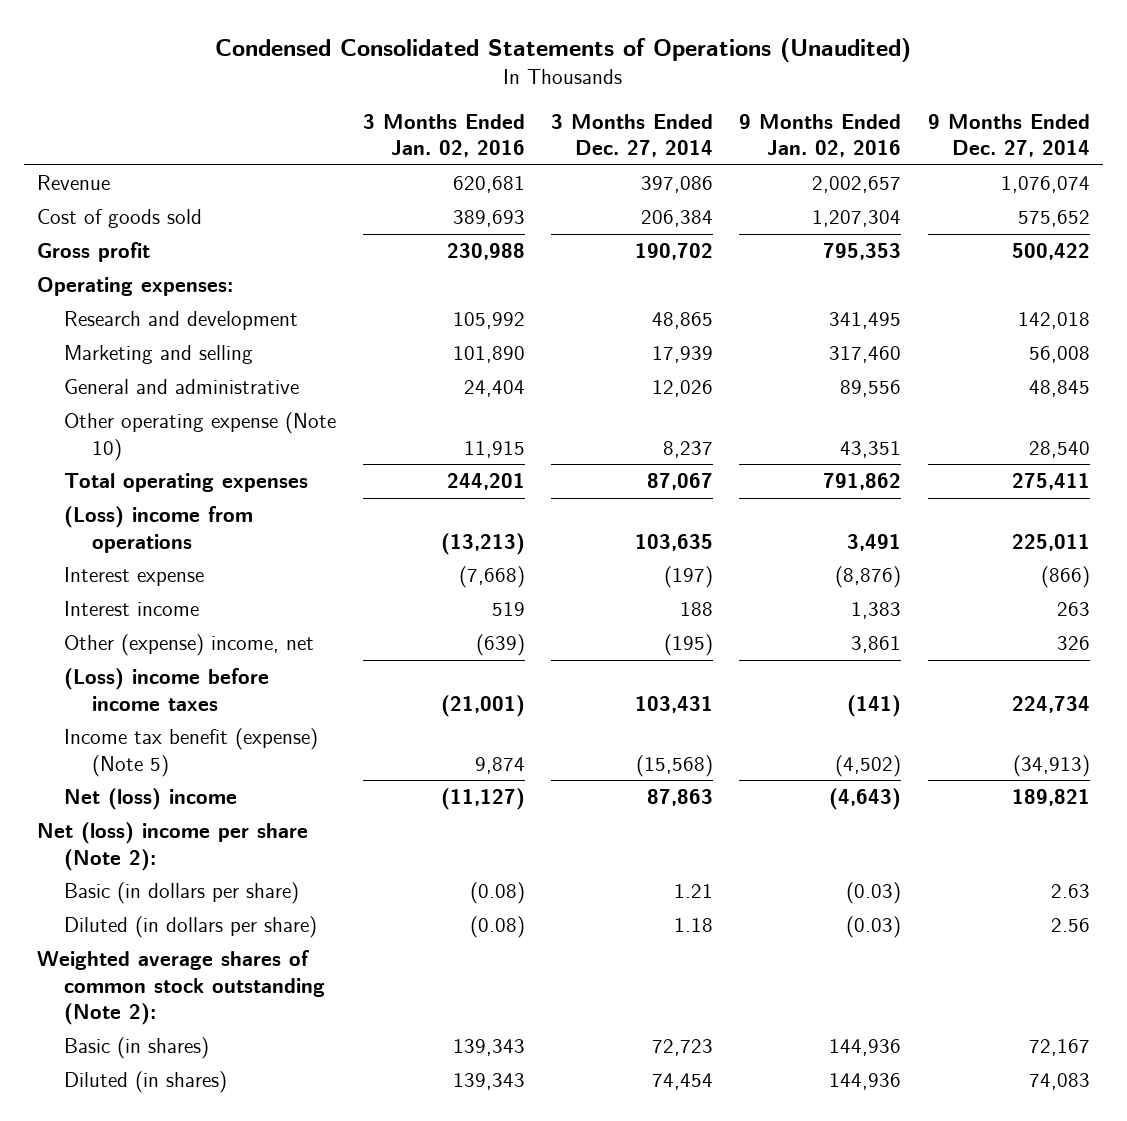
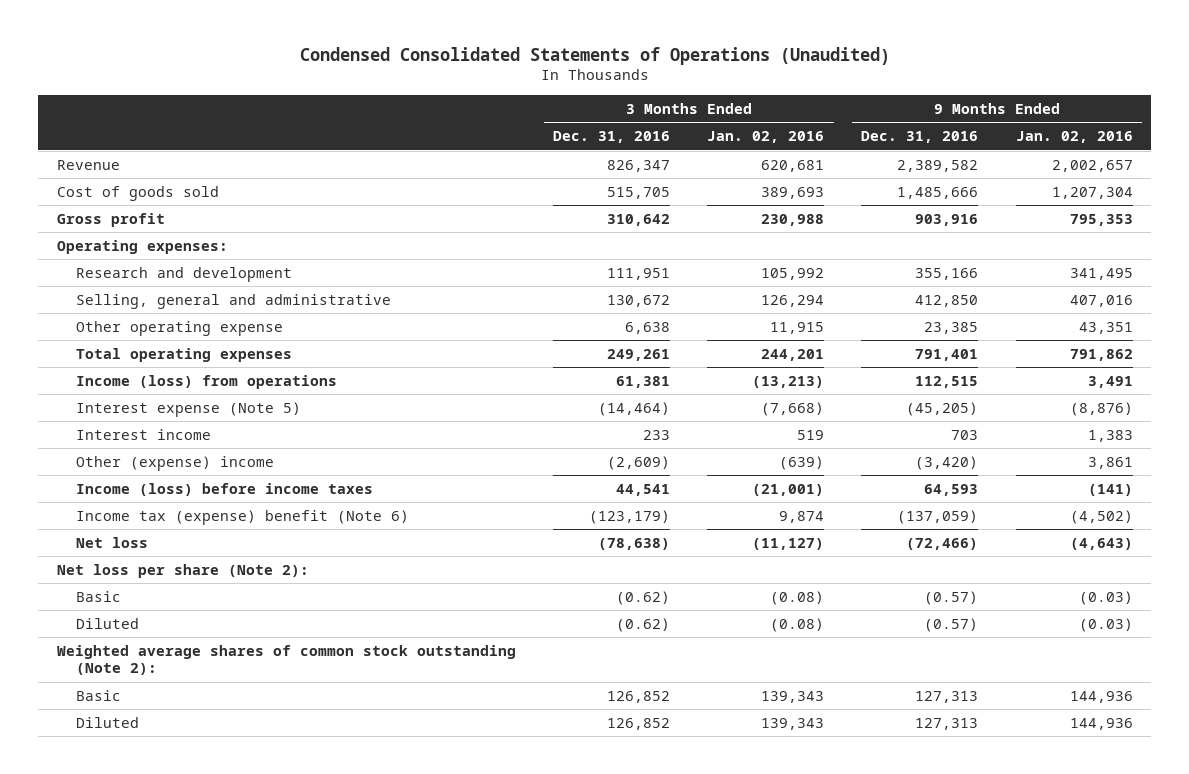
- | 3 Months Ended Jan. 02, 2016 | 3 Months Ended Dec. 27, 2014 | 9 Months Ended Jan. 02, 2016 | 9 Months Ended Dec. 27, 2014
+ | 3 Months Ended Dec. 31, 2016 | 3 Months Ended Jan. 02, 2016 | 9 Months Ended Dec. 31, 2016 | 9 Months Ended Jan. 02, 2016
- Marketing and selling | 101,890 | 17,939 | 317,460 | 56,008
- General and administrative | 24,404 | 12,026 | 89,556 | 48,845
- Other operating expense (Note 10) | 11,915 | 8,237 | 43,351 | 28,540
+ Selling, general and administrative | 130,672 | 126,294 | 412,850 | 407,016
+ Other operating expense | 6,638 | 11,915 | 23,385 | 43,351
- (Loss) income from operations | (13,213) | 103,635 | 3,491 | 225,011
- Interest expense | (7,668) | (197) | (8,876) | (866)
+ Income (loss) from operations | 61,381 | (13,213) | 112,515 | 3,491
+ Interest expense (Note 5) | (14,464) | (7,668) | (45,205) | (8,876)
- Other (expense) income, net | (639) | (195) | 3,861 | 326
- (Loss) income before income taxes | (21,001) | 103,431 | (141) | 224,734
- Income tax benefit (expense) (Note 5) | 9,874 | (15,568) | (4,502) | (34,913)
- Net (loss) income | (11,127) | 87,863 | (4,643) | 189,821
- Net (loss) income per share (Note 2):
- Basic (in dollars per share) | (0.08) | 1.21 | (0.03) | 2.63
- Diluted (in dollars per share) | (0.08) | 1.18 | (0.03) | 2.56
+ Other (expense) income | (2,609) | (639) | (3,420) | 3,861
+ Income (loss) before income taxes | 44,541 | (21,001) | 64,593 | (141)
+ Income tax (expense) benefit (Note 6) | (123,179) | 9,874 | (137,059) | (4,502)
+ Net loss | (78,638) | (11,127) | (72,466) | (4,643)
+ Net loss per share (Note 2):
+ Basic | (0.62) | (0.08) | (0.57) | (0.03)
+ Diluted | (0.62) | (0.08) | (0.57) | (0.03)
- Basic (in shares) | 139,343 | 72,723 | 144,936 | 72,167
- Diluted (in shares) | 139,343 | 74,454 | 144,936 | 74,083
+ Basic | 126,852 | 139,343 | 127,313 | 144,936
+ Diluted | 126,852 | 139,343 | 127,313 | 144,936

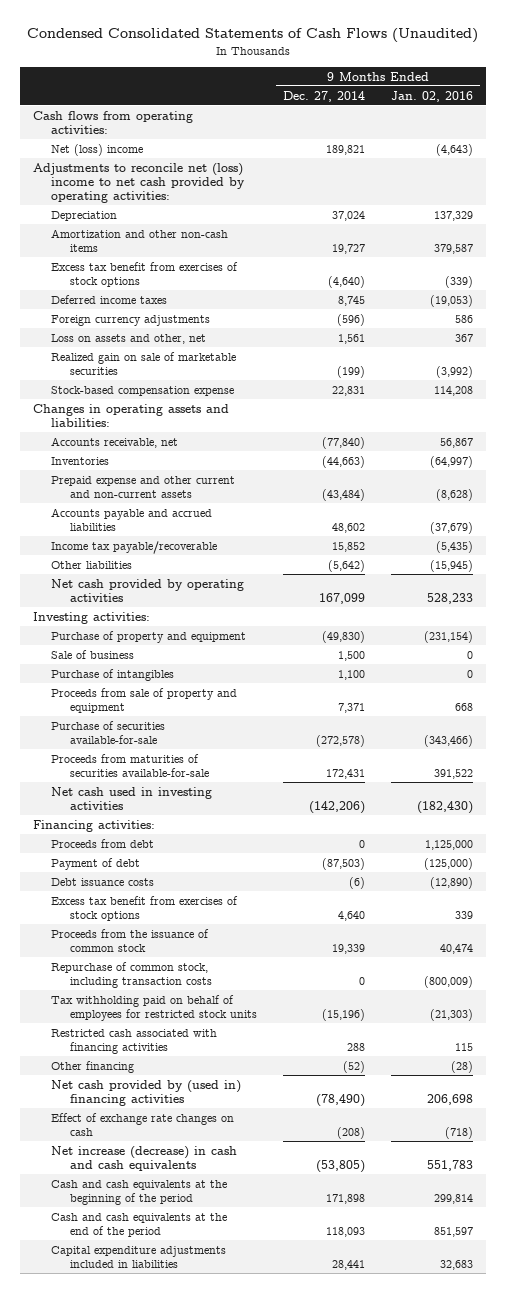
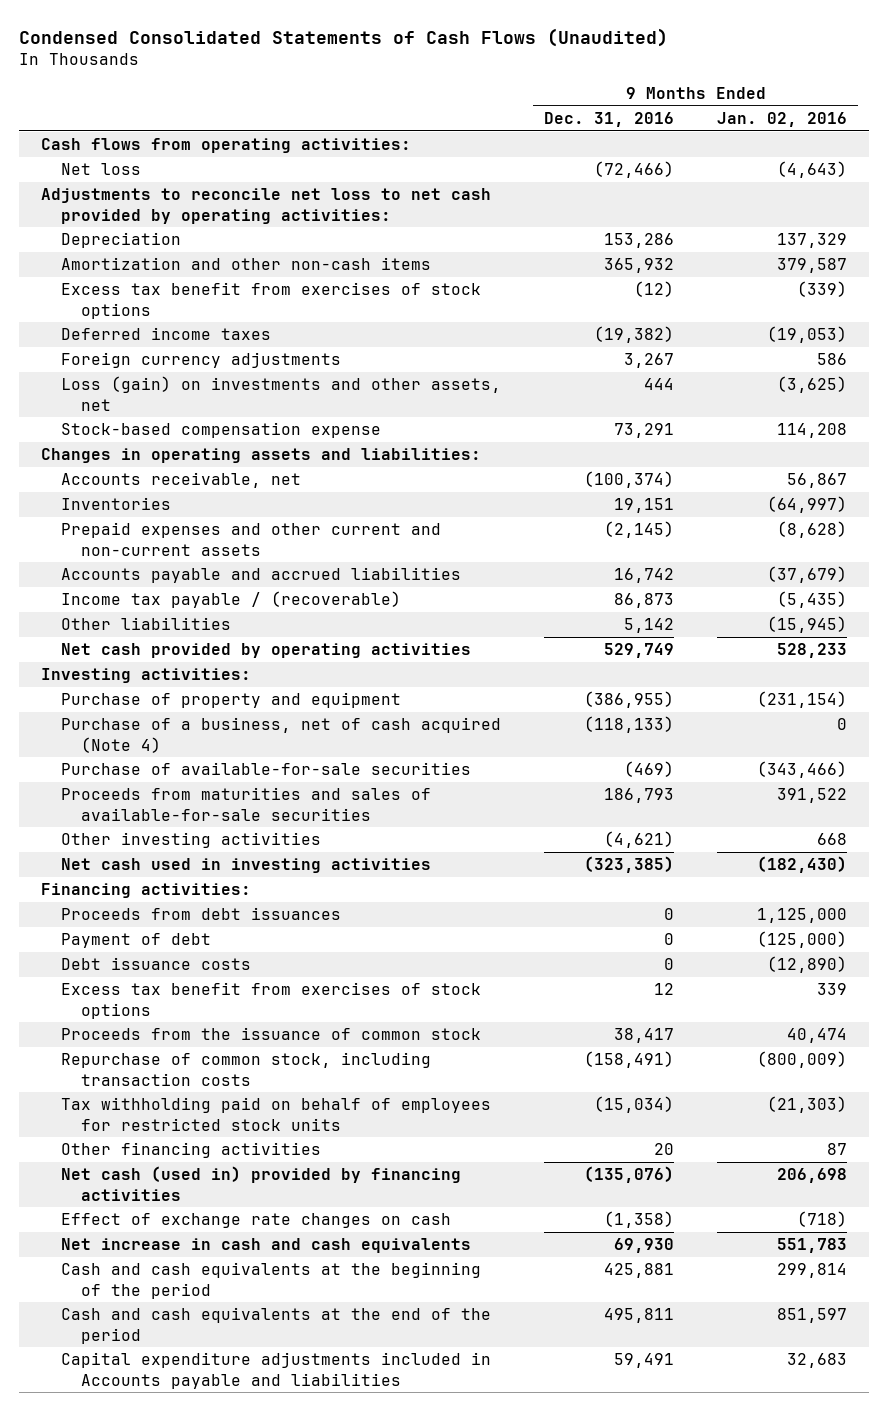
- | 9 Months Ended Dec. 27, 2014 | 9 Months Ended Jan. 02, 2016
+ | 9 Months Ended Dec. 31, 2016 | 9 Months Ended Jan. 02, 2016
- Net (loss) income | 189,821 | (4,643)
- Adjustments to reconcile net (loss) income to net cash provided by operating activities:
+ Net loss | (72,466) | (4,643)
+ Adjustments to reconcile net loss to net cash provided by operating activities:
- Loss on assets and other, net | 1,561 | 367
- Realized gain on sale of marketable securities | (199) | (3,992)
+ Loss (gain) on investments and other assets, net | 444 | (3,625)
- Prepaid expense and other current and non-current assets | (43,484) | (8,628)
+ Prepaid expenses and other current and non-current assets | (2,145) | (8,628)
- Income tax payable/recoverable | 15,852 | (5,435)
+ Income tax payable / (recoverable) | 86,873 | (5,435)
- Sale of business | 1,500 | 0
- Purchase of intangibles | 1,100 | 0
- Proceeds from sale of property and equipment | 7,371 | 668
- Purchase of securities available-for-sale | (272,578) | (343,466)
- Proceeds from maturities of securities available-for-sale | 172,431 | 391,522
+ Purchase of a business, net of cash acquired (Note 4) | (118,133) | 0
+ Purchase of available-for-sale securities | (469) | (343,466)
+ Proceeds from maturities and sales of available-for-sale securities | 186,793 | 391,522
+ Other investing activities | (4,621) | 668
- Proceeds from debt | 0 | 1,125,000
+ Proceeds from debt issuances | 0 | 1,125,000
- Restricted cash associated with financing activities | 288 | 115
- Other financing | (52) | (28)
- Net cash provided by (used in) financing activities | (78,490) | 206,698
+ Other financing activities | 20 | 87
+ Net cash (used in) provided by financing activities | (135,076) | 206,698
- Net increase (decrease) in cash and cash equivalents | (53,805) | 551,783
+ Net increase in cash and cash equivalents | 69,930 | 551,783
- Capital expenditure adjustments included in liabilities | 28,441 | 32,683
+ Capital expenditure adjustments included in Accounts payable and liabilities | 59,491 | 32,683

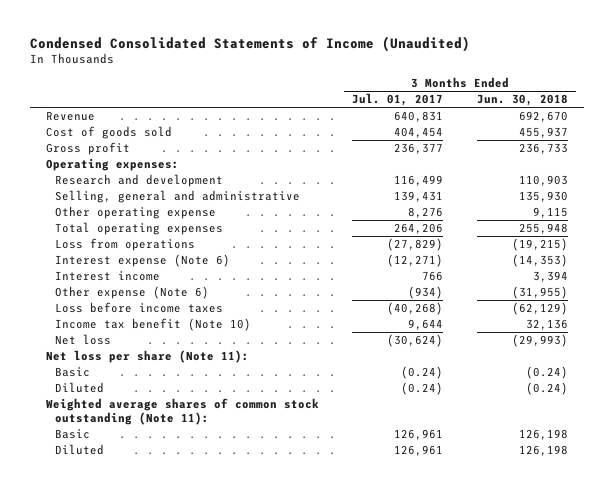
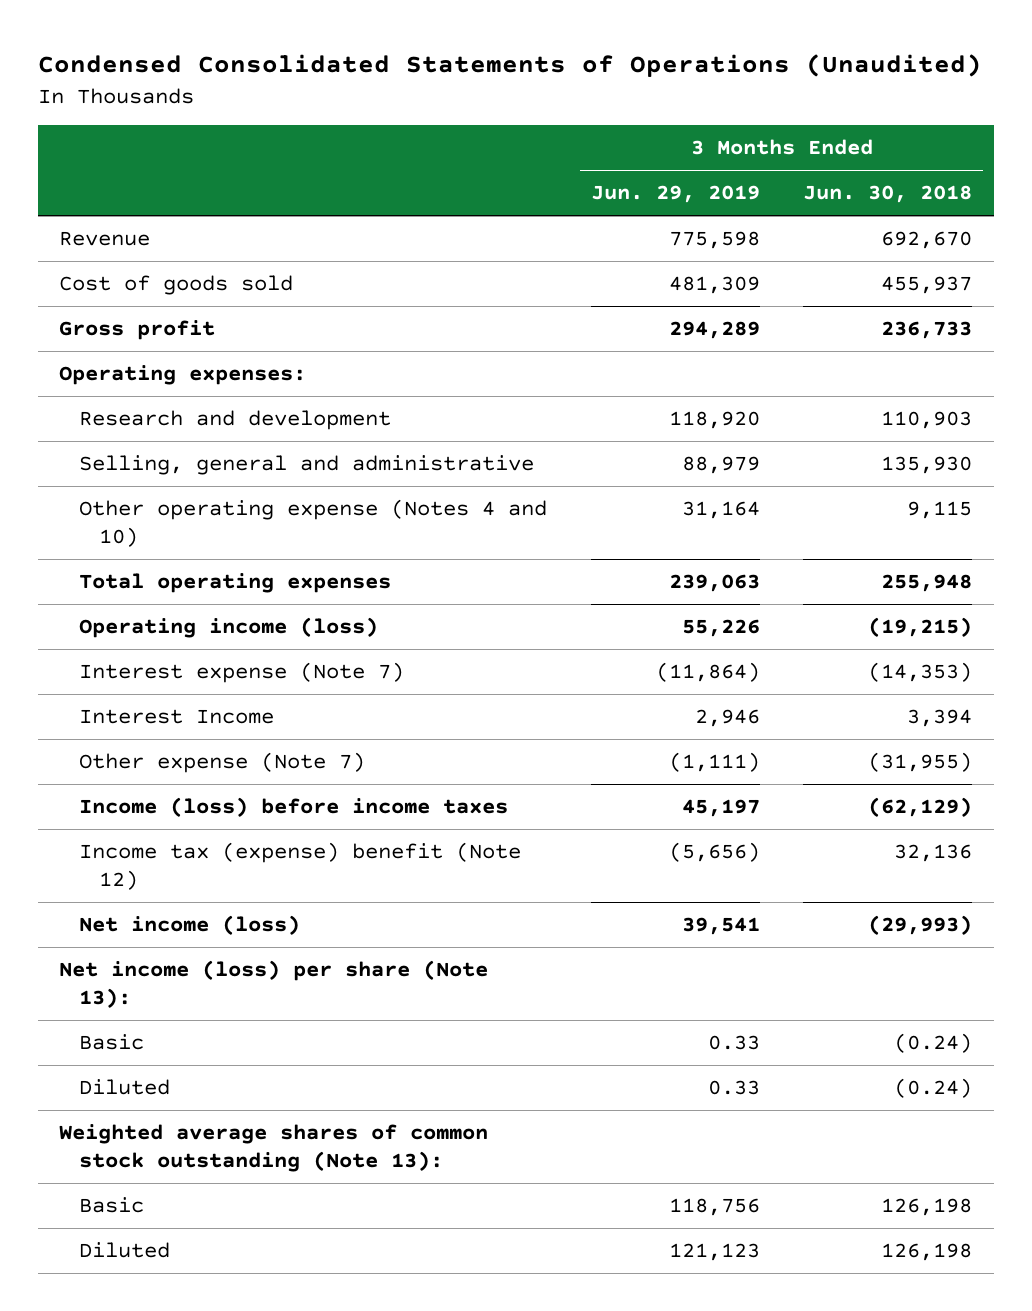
- Condensed Consolidated Statements of Income (Unaudited)
+ Condensed Consolidated Statements of Operations (Unaudited)
- | 3 Months Ended Jul. 01, 2017 | 3 Months Ended Jun. 30, 2018
+ | 3 Months Ended Jun. 29, 2019 | 3 Months Ended Jun. 30, 2018
- Other operating expense | 8,276 | 9,115
+ Other operating expense (Notes 4 and 10) | 31,164 | 9,115
- Loss from operations | (27,829) | (19,215)
- Interest expense (Note 6) | (12,271) | (14,353)
- Interest income | 766 | 3,394
- Other expense (Note 6) | (934) | (31,955)
- Loss before income taxes | (40,268) | (62,129)
- Income tax benefit (Note 10) | 9,644 | 32,136
- Net loss | (30,624) | (29,993)
- Net loss per share (Note 11):
+ Operating income (loss) | 55,226 | (19,215)
+ Interest expense (Note 7) | (11,864) | (14,353)
+ Interest Income | 2,946 | 3,394
+ Other expense (Note 7) | (1,111) | (31,955)
+ Income (loss) before income taxes | 45,197 | (62,129)
+ Income tax (expense) benefit (Note 12) | (5,656) | 32,136
+ Net income (loss) | 39,541 | (29,993)
+ Net income (loss) per share (Note 13):
- Weighted average shares of common stock outstanding (Note 11):
+ Weighted average shares of common stock outstanding (Note 13):

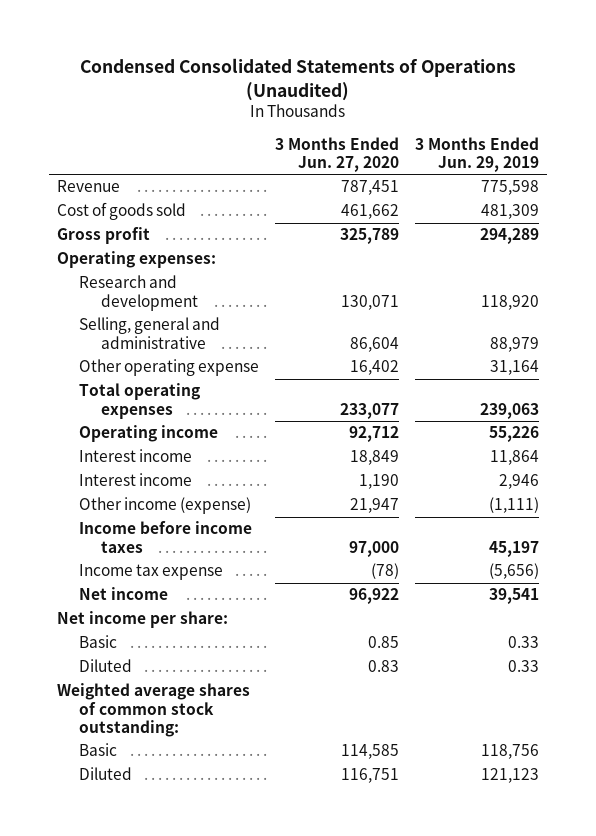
- | 3 Months Ended Jun. 29, 2019 | 3 Months Ended Jun. 30, 2018
+ | 3 Months Ended Jun. 27, 2020 | 3 Months Ended Jun. 29, 2019
- Other operating expense (Notes 4 and 10) | 31,164 | 9,115
+ Other operating expense | 16,402 | 31,164
- Operating income (loss) | 55,226 | (19,215)
- Interest expense (Note 7) | (11,864) | (14,353)
- Interest Income | 2,946 | 3,394
- Other expense (Note 7) | (1,111) | (31,955)
- Income (loss) before income taxes | 45,197 | (62,129)
- Income tax (expense) benefit (Note 12) | (5,656) | 32,136
- Net income (loss) | 39,541 | (29,993)
- Net income (loss) per share (Note 13):
+ Operating income | 92,712 | 55,226
+ Interest income | 18,849 | 11,864
+ Interest income | 1,190 | 2,946
+ Other income (expense) | 21,947 | (1,111)
+ Income before income taxes | 97,000 | 45,197
+ Income tax expense | (78) | (5,656)
+ Net income | 96,922 | 39,541
+ Net income per share:
- Weighted average shares of common stock outstanding (Note 13):
+ Weighted average shares of common stock outstanding:

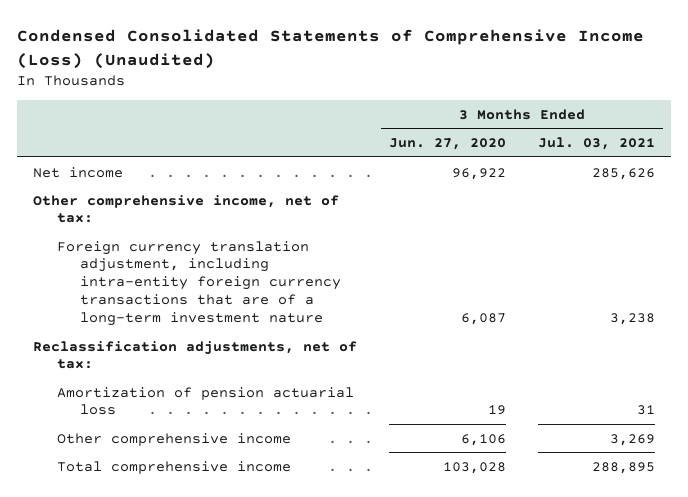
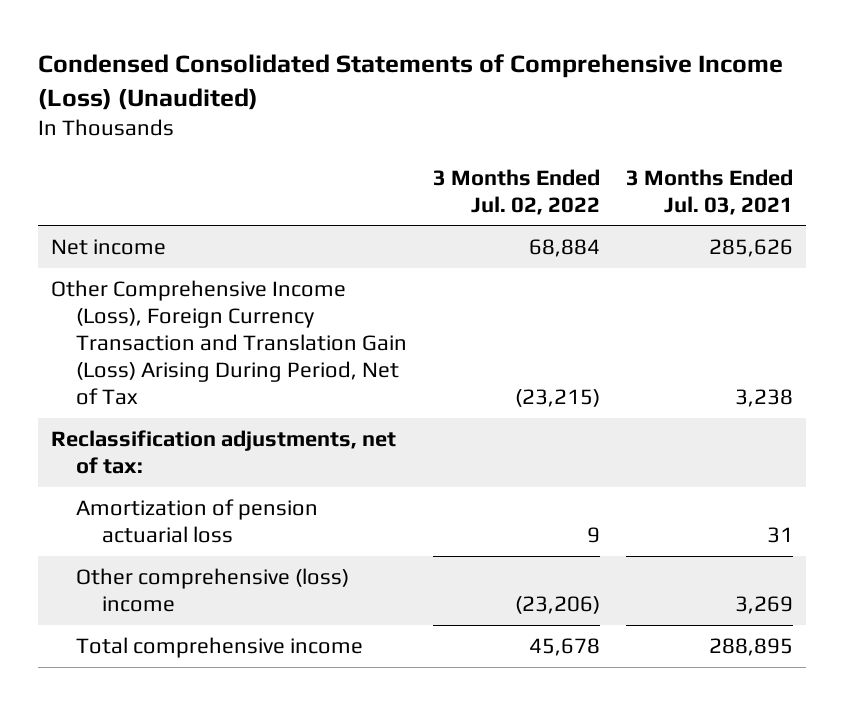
- | 3 Months Ended Jun. 27, 2020 | 3 Months Ended Jul. 03, 2021
+ | 3 Months Ended Jul. 02, 2022 | 3 Months Ended Jul. 03, 2021
- Other comprehensive income, net of tax:
- Foreign currency translation adjustment, including intra-entity foreign currency transactions that are of a long-term investment nature | 6,087 | 3,238
+ Other Comprehensive Income (Loss), Foreign Currency Transaction and Translation Gain (Loss) Arising During Period, Net of Tax | (23,215) | 3,238
- Other comprehensive income | 6,106 | 3,269
+ Other comprehensive (loss) income | (23,206) | 3,269

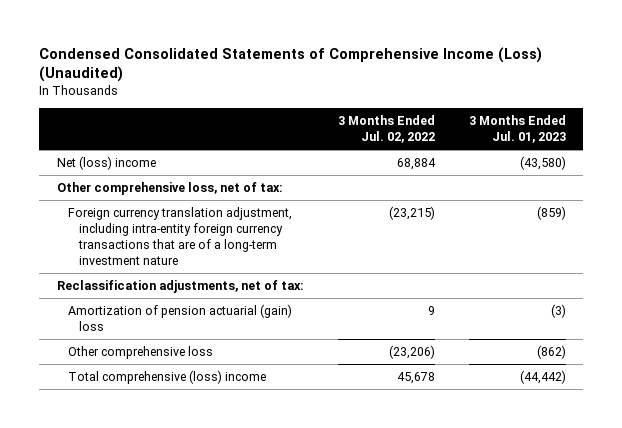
- | 3 Months Ended Jul. 02, 2022 | 3 Months Ended Jul. 03, 2021
+ | 3 Months Ended Jul. 02, 2022 | 3 Months Ended Jul. 01, 2023
- Net income | 68,884 | 285,626
- Other Comprehensive Income (Loss), Foreign Currency Transaction and Translation Gain (Loss) Arising During Period, Net of Tax | (23,215) | 3,238
+ Net (loss) income | 68,884 | (43,580)
+ Other comprehensive loss, net of tax:
+ Foreign currency translation adjustment, including intra-entity foreign currency transactions that are of a long-term investment nature | (23,215) | (859)
- Amortization of pension actuarial loss | 9 | 31
- Other comprehensive (loss) income | (23,206) | 3,269
- Total comprehensive income | 45,678 | 288,895
+ Amortization of pension actuarial (gain) loss | 9 | (3)
+ Other comprehensive loss | (23,206) | (862)
+ Total comprehensive (loss) income | 45,678 | (44,442)

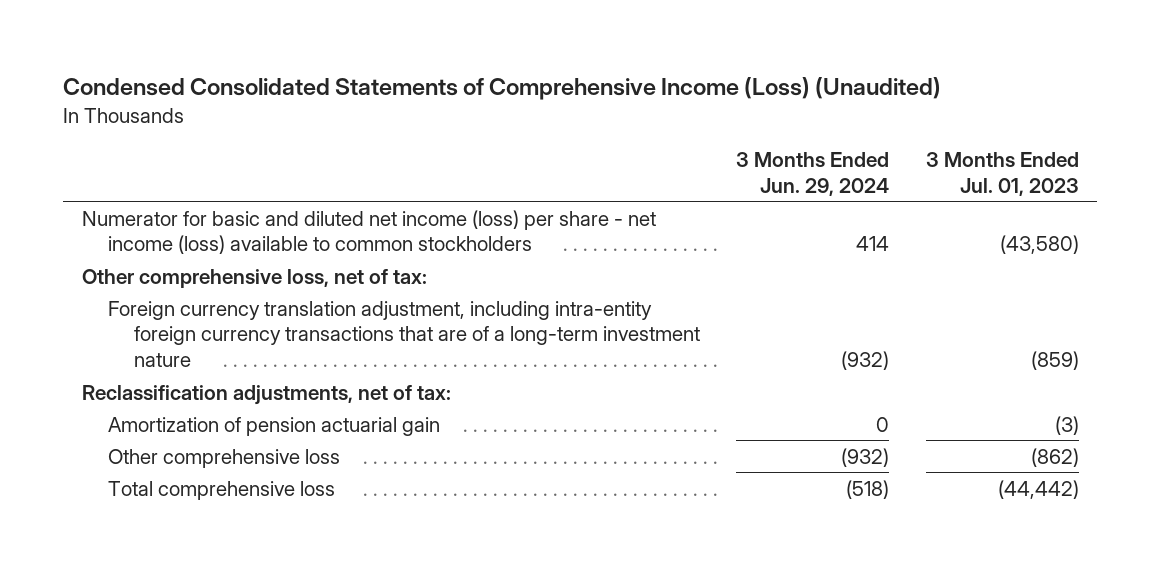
- | 3 Months Ended Jul. 02, 2022 | 3 Months Ended Jul. 01, 2023
+ | 3 Months Ended Jun. 29, 2024 | 3 Months Ended Jul. 01, 2023
- Net (loss) income | 68,884 | (43,580)
+ Numerator for basic and diluted net income (loss) per share - net income (loss) available to common stockholders | 414 | (43,580)
- Amortization of pension actuarial (gain) loss | 9 | (3)
+ Amortization of pension actuarial gain | 0 | (3)
- Total comprehensive (loss) income | 45,678 | (44,442)
+ Total comprehensive loss | (518) | (44,442)

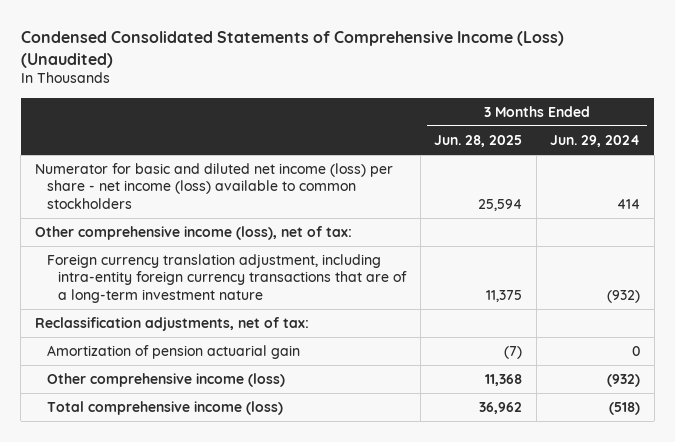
- | 3 Months Ended Jun. 29, 2024 | 3 Months Ended Jul. 01, 2023
+ | 3 Months Ended Jun. 28, 2025 | 3 Months Ended Jun. 29, 2024
- Other comprehensive loss, net of tax:
+ Other comprehensive income (loss), net of tax:
- Other comprehensive loss | (932) | (862)
- Total comprehensive loss | (518) | (44,442)
+ Other comprehensive income (loss) | 11,368 | (932)
+ Total comprehensive income (loss) | 36,962 | (518)

